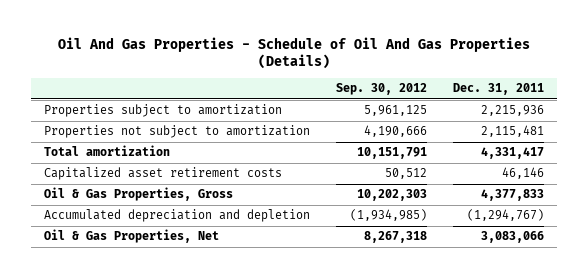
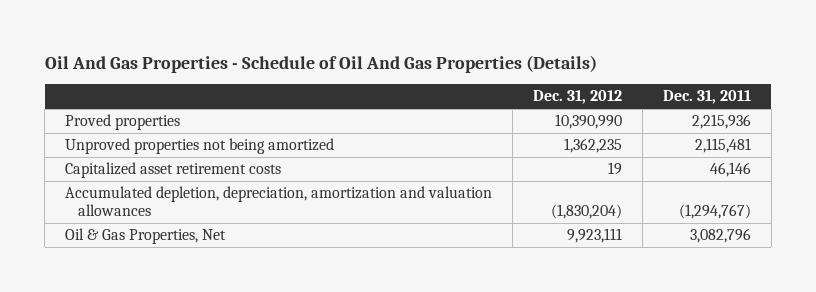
- | Sep. 30, 2012 | Dec. 31, 2011
+ | Dec. 31, 2012 | Dec. 31, 2011
- Properties subject to amortization | 5,961,125 | 2,215,936
- Properties not subject to amortization | 4,190,666 | 2,115,481
- Total amortization | 10,151,791 | 4,331,417
+ Proved properties | 10,390,990 | 2,215,936
+ Unproved properties not being amortized | 1,362,235 | 2,115,481
- Oil & Gas Properties, Gross | 10,202,303 | 4,377,833
- Accumulated depreciation and depletion | (1,934,985) | (1,294,767)
- Oil & Gas Properties, Net | 8,267,318 | 3,083,066
+ Accumulated depletion, depreciation, amortization and valuation allowances | (1,830,204) | (1,294,767)
+ Oil & Gas Properties, Net | 9,923,111 | 3,082,796

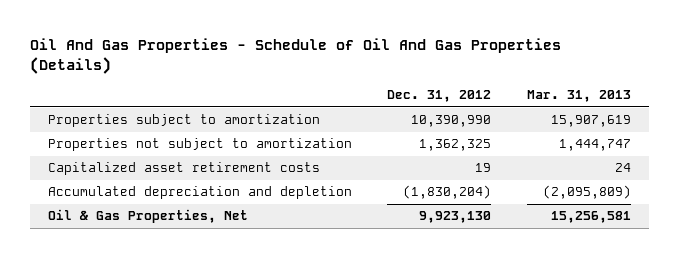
- | Dec. 31, 2012 | Dec. 31, 2011
+ | Dec. 31, 2012 | Mar. 31, 2013
- Proved properties | 10,390,990 | 2,215,936
- Unproved properties not being amortized | 1,362,235 | 2,115,481
+ Properties subject to amortization | 10,390,990 | 15,907,619
+ Properties not subject to amortization | 1,362,325 | 1,444,747
- Accumulated depletion, depreciation, amortization and valuation allowances | (1,830,204) | (1,294,767)
- Oil & Gas Properties, Net | 9,923,111 | 3,082,796
+ Accumulated depreciation and depletion | (1,830,204) | (2,095,809)
+ Oil & Gas Properties, Net | 9,923,130 | 15,256,581

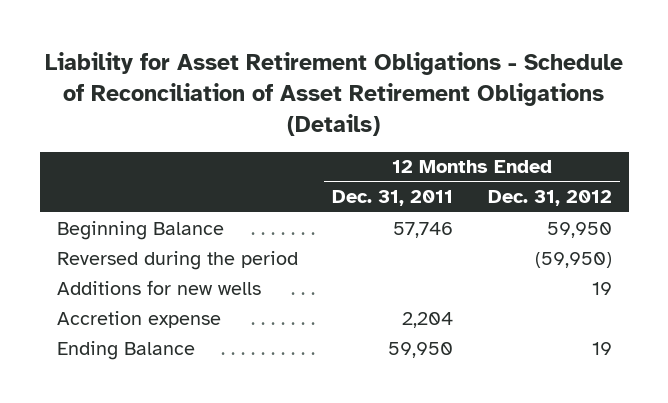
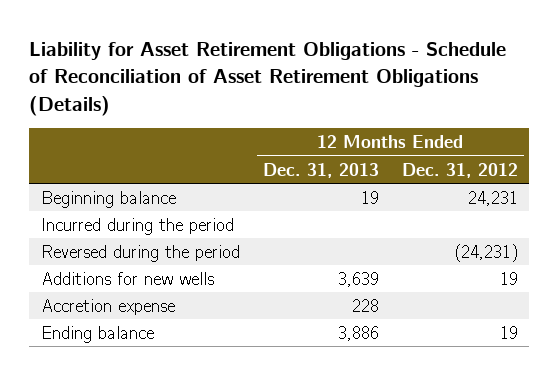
- | 12 Months Ended Dec. 31, 2011 | 12 Months Ended Dec. 31, 2012
+ | 12 Months Ended Dec. 31, 2013 | 12 Months Ended Dec. 31, 2012
- Beginning Balance | 57,746 | 59,950
- Reversed during the period | | (59,950)
+ Beginning balance | 19 | 24,231
+ Incurred during the period
+ Reversed during the period | | (24,231)
- Ending Balance | 59,950 | 19
+ Ending balance | 3,886 | 19

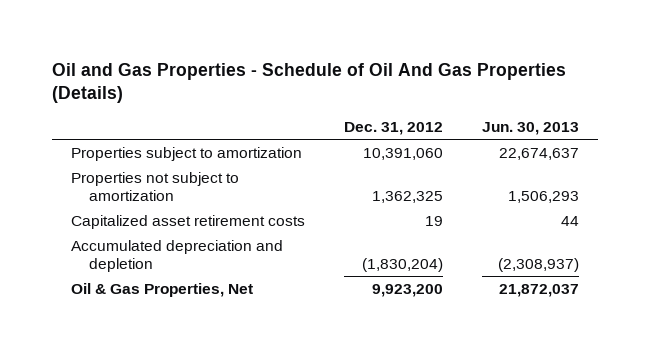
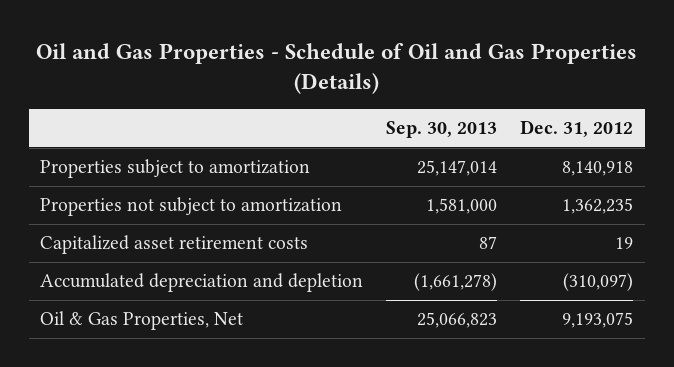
- Oil and Gas Properties - Schedule of Oil And Gas Properties (Details)
+ Oil and Gas Properties - Schedule of Oil and Gas Properties (Details)
- | Dec. 31, 2012 | Jun. 30, 2013
+ | Sep. 30, 2013 | Dec. 31, 2012
- Properties subject to amortization | 10,391,060 | 22,674,637
- Properties not subject to amortization | 1,362,325 | 1,506,293
+ Properties subject to amortization | 25,147,014 | 8,140,918
+ Properties not subject to amortization | 1,581,000 | 1,362,235
- Accumulated depreciation and depletion | (1,830,204) | (2,308,937)
- Oil & Gas Properties, Net | 9,923,200 | 21,872,037
+ Accumulated depreciation and depletion | (1,661,278) | (310,097)
+ Oil & Gas Properties, Net | 25,066,823 | 9,193,075

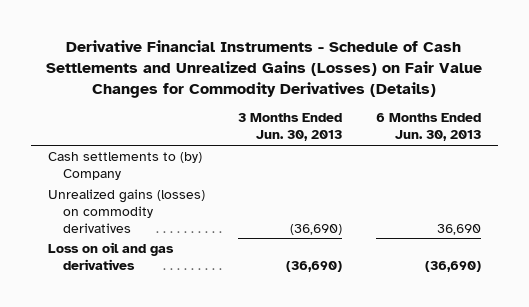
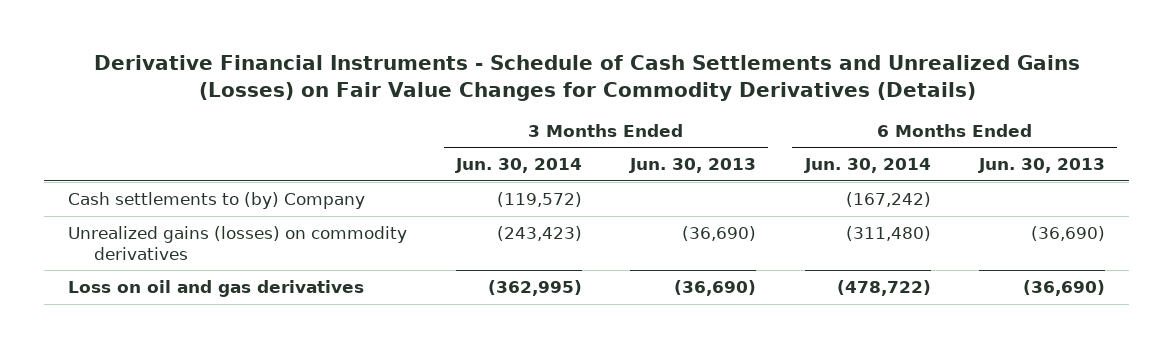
- | 3 Months Ended Jun. 30, 2013 | 6 Months Ended Jun. 30, 2013
+ | 3 Months Ended Jun. 30, 2014 | 3 Months Ended Jun. 30, 2013 | 6 Months Ended Jun. 30, 2014 | 6 Months Ended Jun. 30, 2013
- Unrealized gains (losses) on commodity derivatives | (36,690) | 36,690
+ Unrealized gains (losses) on commodity derivatives | (243,423) | (36,690) | (311,480) | (36,690)

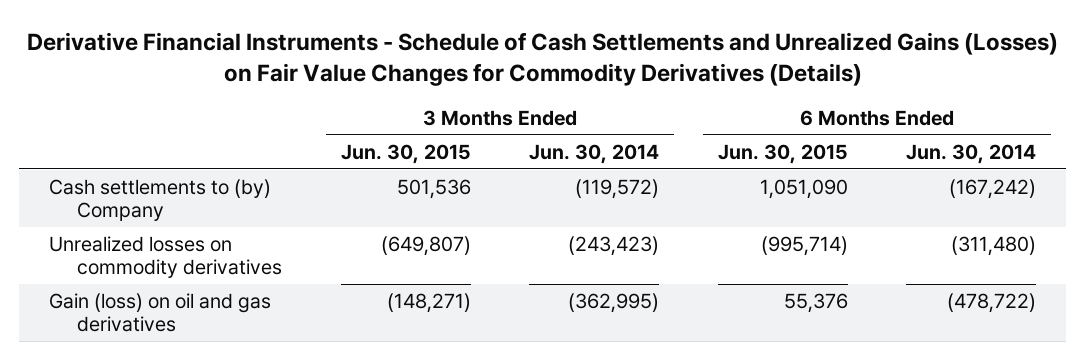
- | 3 Months Ended Jun. 30, 2014 | 3 Months Ended Jun. 30, 2013 | 6 Months Ended Jun. 30, 2014 | 6 Months Ended Jun. 30, 2013
+ | 3 Months Ended Jun. 30, 2015 | 3 Months Ended Jun. 30, 2014 | 6 Months Ended Jun. 30, 2015 | 6 Months Ended Jun. 30, 2014
- Unrealized gains (losses) on commodity derivatives | (243,423) | (36,690) | (311,480) | (36,690)
- Loss on oil and gas derivatives | (362,995) | (36,690) | (478,722) | (36,690)
+ Unrealized losses on commodity derivatives | (649,807) | (243,423) | (995,714) | (311,480)
+ Gain (loss) on oil and gas derivatives | (148,271) | (362,995) | 55,376 | (478,722)

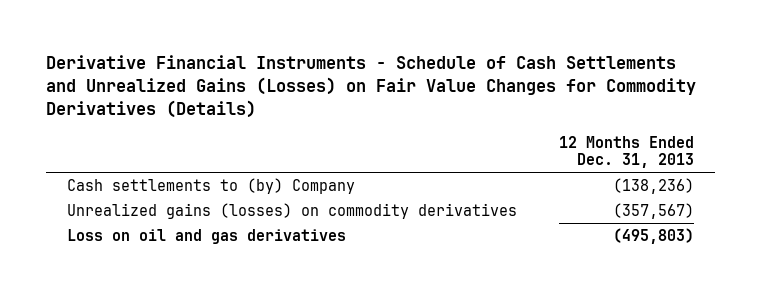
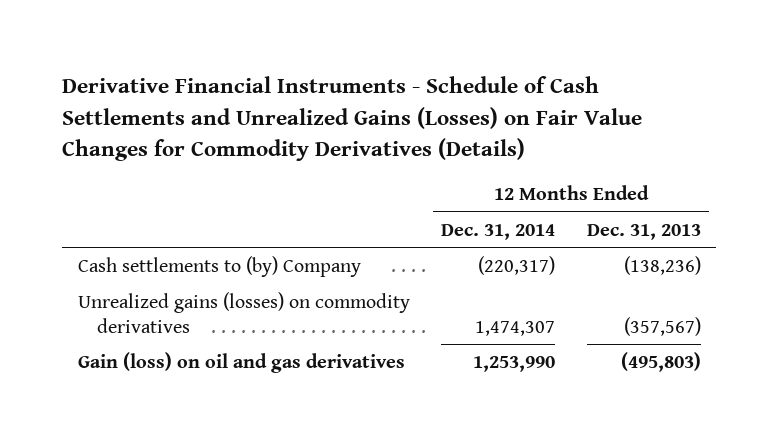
- | 12 Months Ended Dec. 31, 2013
+ | 12 Months Ended Dec. 31, 2014 | 12 Months Ended Dec. 31, 2013
- Loss on oil and gas derivatives | (495,803)
+ Gain (loss) on oil and gas derivatives | 1,253,990 | (495,803)

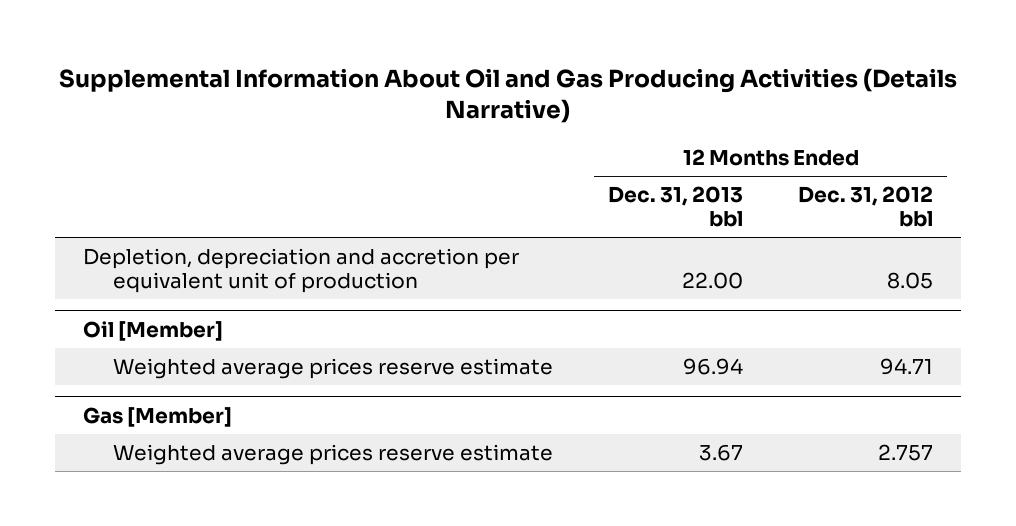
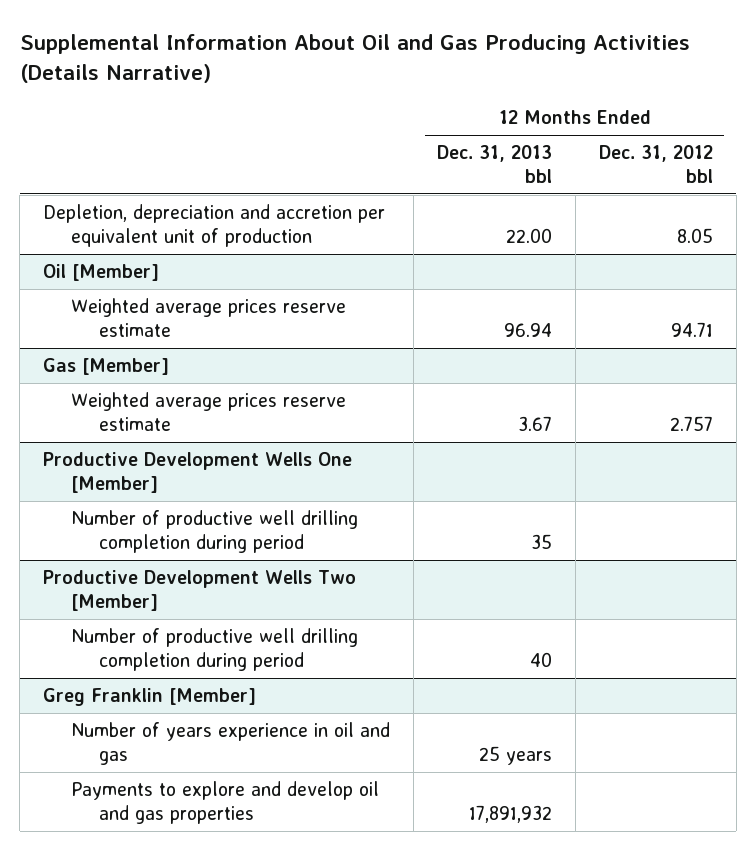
+ Productive Development Wells One [Member]
+ Number of productive well drilling completion during period | 35 |
+ Productive Development Wells Two [Member]
+ Number of productive well drilling completion during period | 40 |
+ Greg Franklin [Member]
+ Number of years experience in oil and gas | 25 years |
+ Payments to explore and develop oil and gas properties | 17,891,932 |

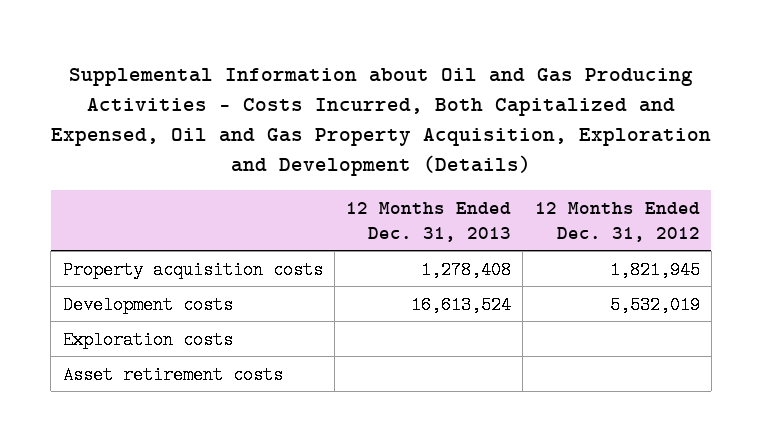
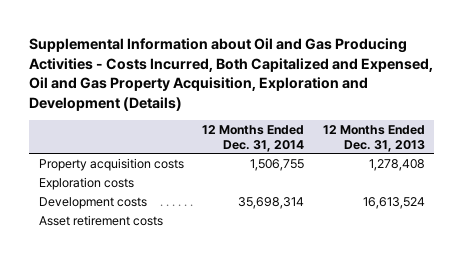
- | 12 Months Ended Dec. 31, 2013 | 12 Months Ended Dec. 31, 2012
+ | 12 Months Ended Dec. 31, 2014 | 12 Months Ended Dec. 31, 2013
moved down: Development costs | 35,698,314 | 16,613,524

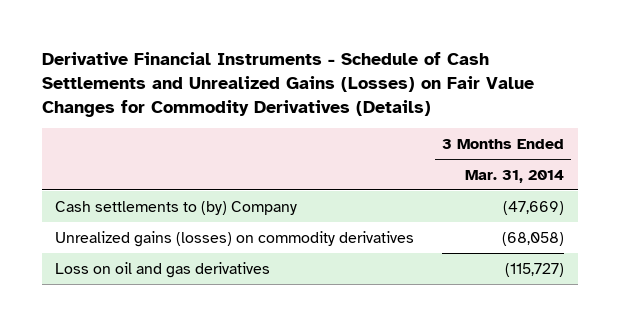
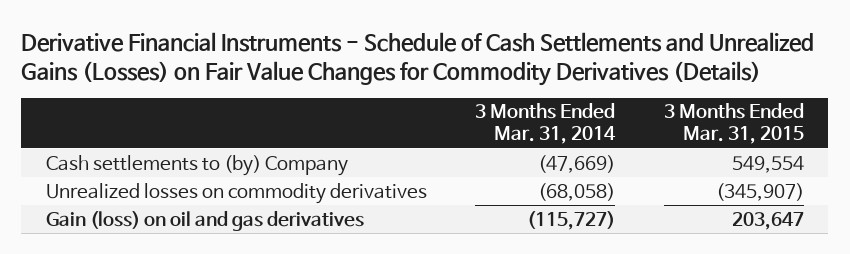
- | 3 Months Ended Mar. 31, 2014
+ | 3 Months Ended Mar. 31, 2014 | 3 Months Ended Mar. 31, 2015
- Unrealized gains (losses) on commodity derivatives | (68,058)
- Loss on oil and gas derivatives | (115,727)
+ Unrealized losses on commodity derivatives | (68,058) | (345,907)
+ Gain (loss) on oil and gas derivatives | (115,727) | 203,647

